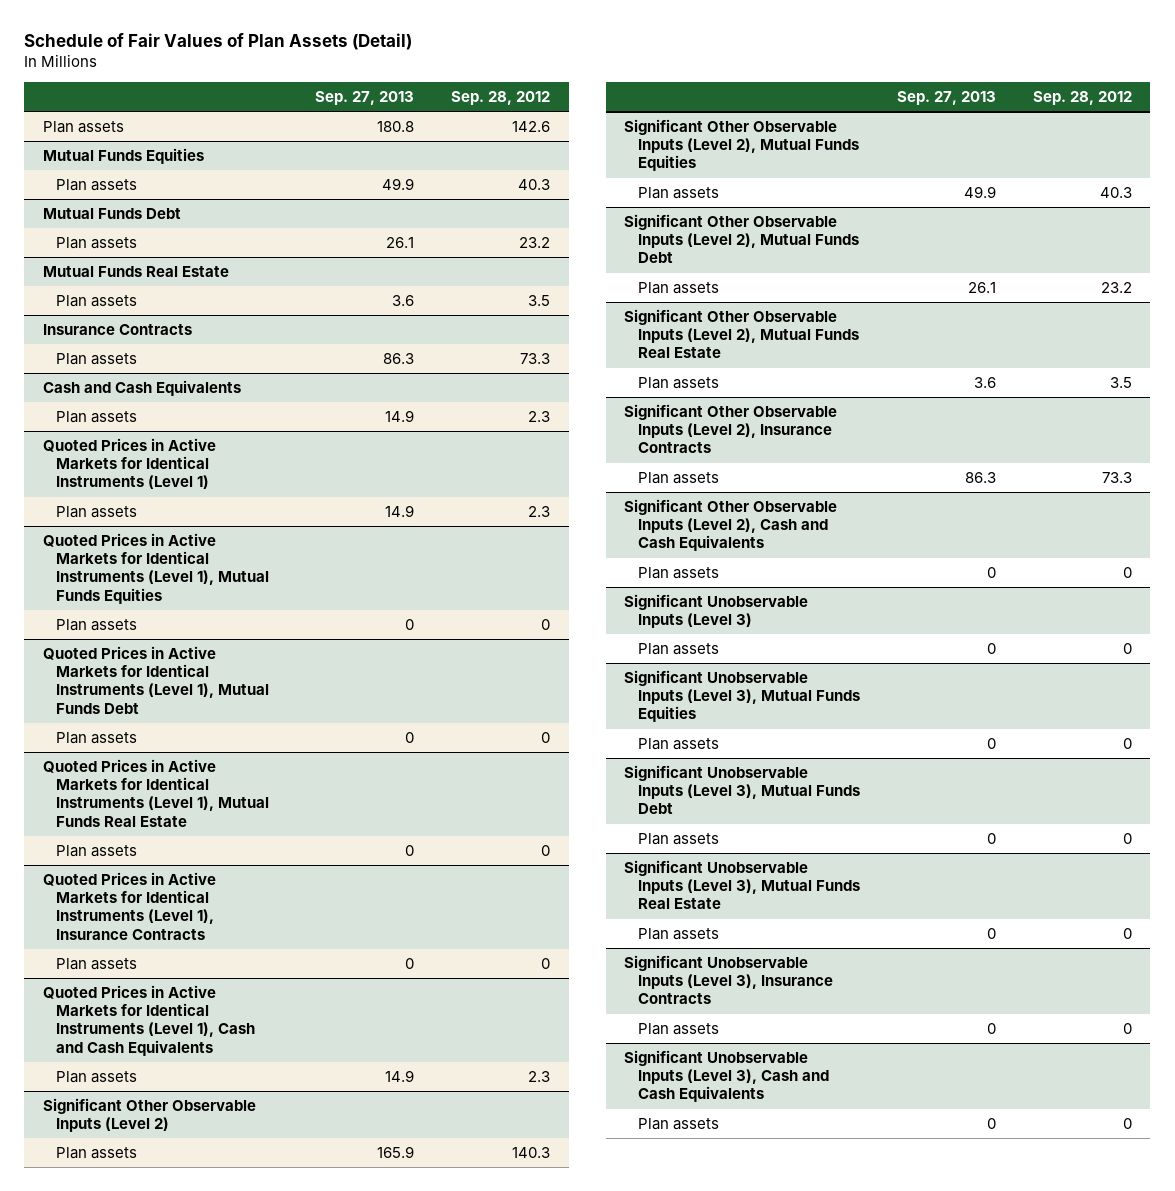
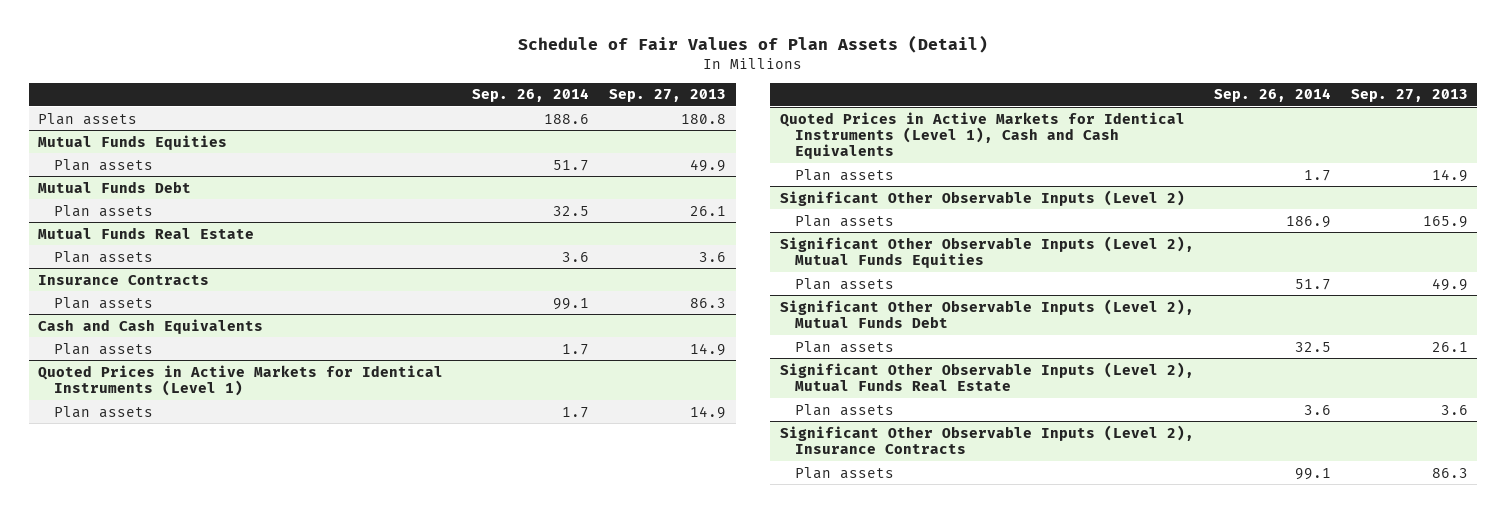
- | Sep. 27, 2013 | Sep. 28, 2012
+ | Sep. 26, 2014 | Sep. 27, 2013
- Quoted Prices in Active Markets for Identical Instruments (Level 1), Mutual Funds Equities
- Plan assets | 0 | 0
- Quoted Prices in Active Markets for Identical Instruments (Level 1), Mutual Funds Debt
- Plan assets | 0 | 0
- Quoted Prices in Active Markets for Identical Instruments (Level 1), Mutual Funds Real Estate
- Plan assets | 0 | 0
- Quoted Prices in Active Markets for Identical Instruments (Level 1), Insurance Contracts
- Plan assets | 0 | 0
- Significant Other Observable Inputs (Level 2), Cash and Cash Equivalents
- Plan assets | 0 | 0
- Significant Unobservable Inputs (Level 3)
- Plan assets | 0 | 0
- Significant Unobservable Inputs (Level 3), Mutual Funds Equities
- Plan assets | 0 | 0
- Significant Unobservable Inputs (Level 3), Mutual Funds Debt
- Plan assets | 0 | 0
- Significant Unobservable Inputs (Level 3), Mutual Funds Real Estate
- Plan assets | 0 | 0
- Significant Unobservable Inputs (Level 3), Insurance Contracts
- Plan assets | 0 | 0
- Significant Unobservable Inputs (Level 3), Cash and Cash Equivalents
- Plan assets | 0 | 0

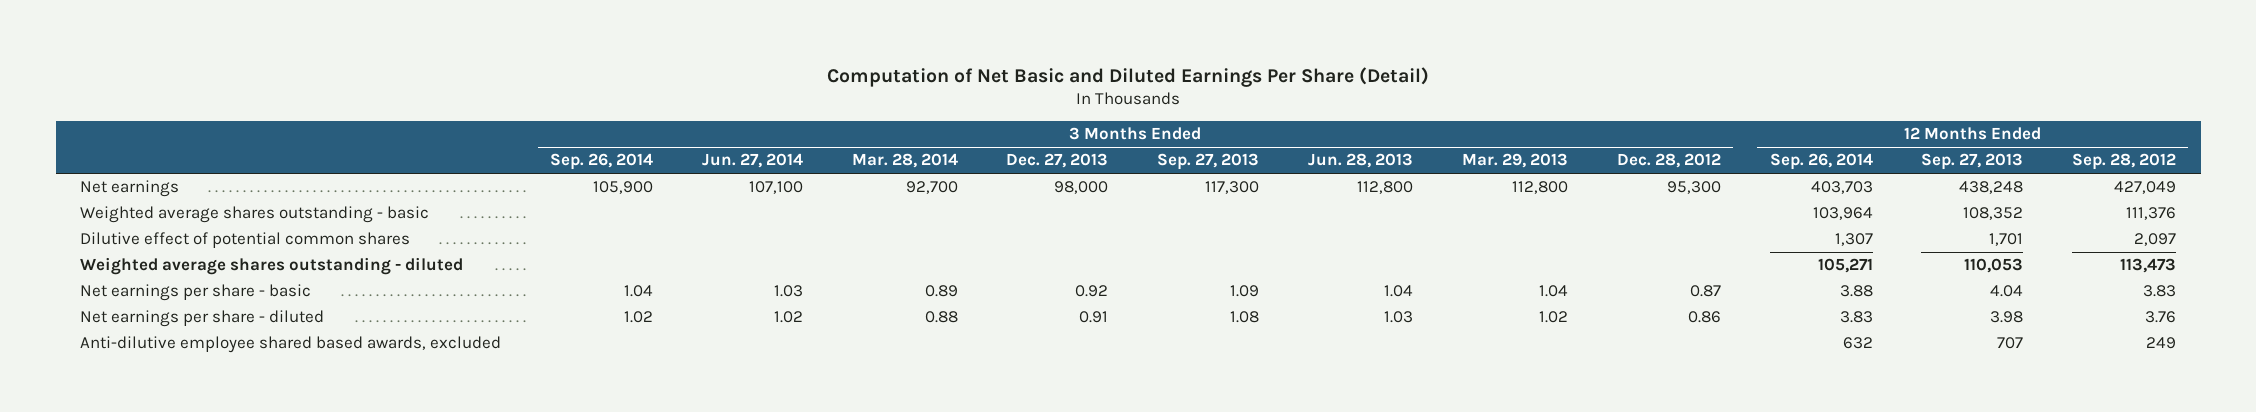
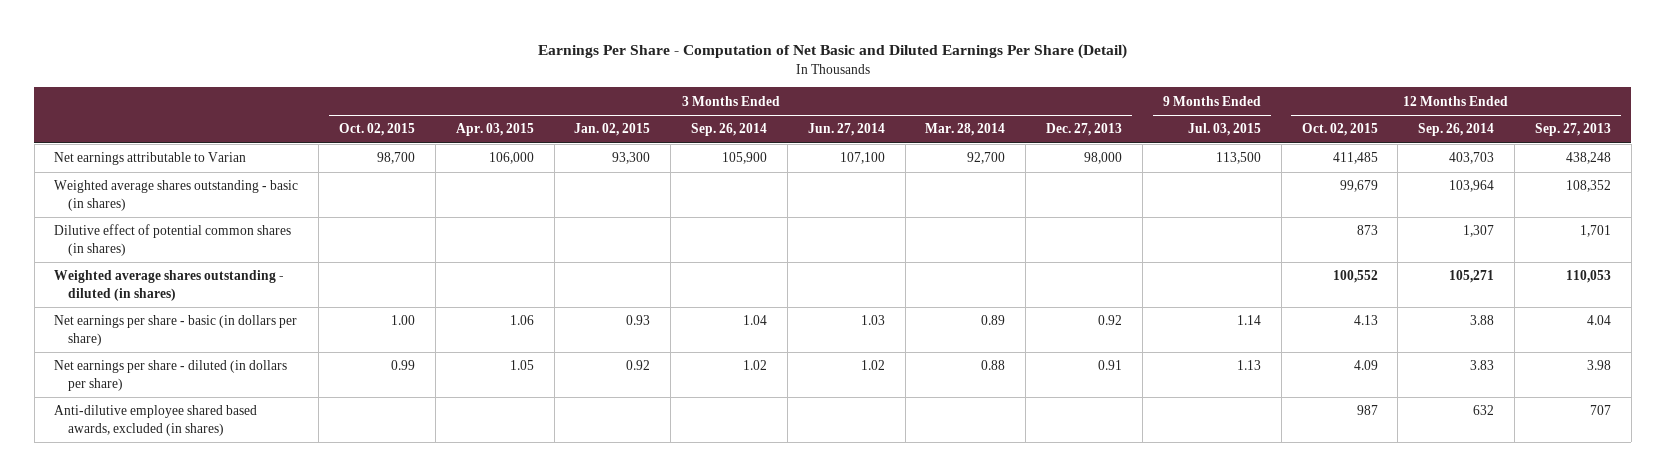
- Computation of Net Basic and Diluted Earnings Per Share (Detail)
+ Earnings Per Share - Computation of Net Basic and Diluted Earnings Per Share (Detail)
- | 3 Months Ended Sep. 26, 2014 | 3 Months Ended Jun. 27, 2014 | 3 Months Ended Mar. 28, 2014 | 3 Months Ended Dec. 27, 2013 | 3 Months Ended Sep. 27, 2013 | 3 Months Ended Jun. 28, 2013 | 3 Months Ended Mar. 29, 2013 | 3 Months Ended Dec. 28, 2012 | 12 Months Ended Sep. 26, 2014 | 12 Months Ended Sep. 27, 2013 | 12 Months Ended Sep. 28, 2012
+ | 3 Months Ended Oct. 02, 2015 | 3 Months Ended Apr. 03, 2015 | 3 Months Ended Jan. 02, 2015 | 3 Months Ended Sep. 26, 2014 | 3 Months Ended Jun. 27, 2014 | 3 Months Ended Mar. 28, 2014 | 3 Months Ended Dec. 27, 2013 | 9 Months Ended Jul. 03, 2015 | 12 Months Ended Oct. 02, 2015 | 12 Months Ended Sep. 26, 2014 | 12 Months Ended Sep. 27, 2013
- Net earnings | 105,900 | 107,100 | 92,700 | 98,000 | 117,300 | 112,800 | 112,800 | 95,300 | 403,703 | 438,248 | 427,049
- Weighted average shares outstanding - basic | | | | | | | | | 103,964 | 108,352 | 111,376
- Dilutive effect of potential common shares | | | | | | | | | 1,307 | 1,701 | 2,097
- Weighted average shares outstanding - diluted | | | | | | | | | 105,271 | 110,053 | 113,473
- Net earnings per share - basic | 1.04 | 1.03 | 0.89 | 0.92 | 1.09 | 1.04 | 1.04 | 0.87 | 3.88 | 4.04 | 3.83
- Net earnings per share - diluted | 1.02 | 1.02 | 0.88 | 0.91 | 1.08 | 1.03 | 1.02 | 0.86 | 3.83 | 3.98 | 3.76
- Anti-dilutive employee shared based awards, excluded | | | | | | | | | 632 | 707 | 249
+ Net earnings attributable to Varian | 98,700 | 106,000 | 93,300 | 105,900 | 107,100 | 92,700 | 98,000 | 113,500 | 411,485 | 403,703 | 438,248
+ Weighted average shares outstanding - basic (in shares) | | | | | | | | | 99,679 | 103,964 | 108,352
+ Dilutive effect of potential common shares (in shares) | | | | | | | | | 873 | 1,307 | 1,701
+ Weighted average shares outstanding - diluted (in shares) | | | | | | | | | 100,552 | 105,271 | 110,053
+ Net earnings per share - basic (in dollars per share) | 1.00 | 1.06 | 0.93 | 1.04 | 1.03 | 0.89 | 0.92 | 1.14 | 4.13 | 3.88 | 4.04
+ Net earnings per share - diluted (in dollars per share) | 0.99 | 1.05 | 0.92 | 1.02 | 1.02 | 0.88 | 0.91 | 1.13 | 4.09 | 3.83 | 3.98
+ Anti-dilutive employee shared based awards, excluded (in shares) | | | | | | | | | 987 | 632 | 707

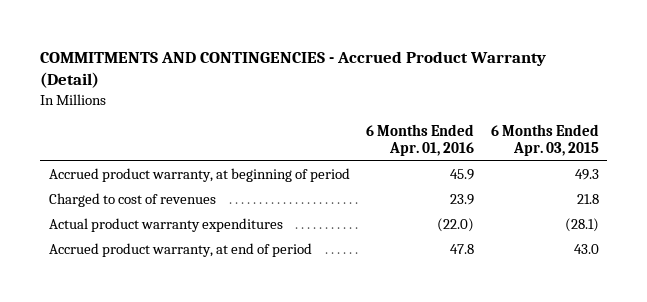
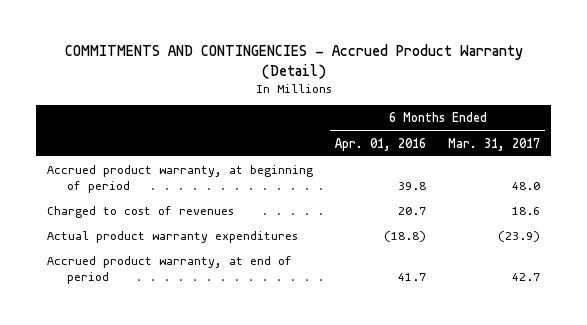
- | 6 Months Ended Apr. 01, 2016 | 6 Months Ended Apr. 03, 2015
+ | 6 Months Ended Apr. 01, 2016 | 6 Months Ended Mar. 31, 2017
- Accrued product warranty, at beginning of period | 45.9 | 49.3
- Charged to cost of revenues | 23.9 | 21.8
- Actual product warranty expenditures | (22.0) | (28.1)
- Accrued product warranty, at end of period | 47.8 | 43.0
+ Accrued product warranty, at beginning of period | 39.8 | 48.0
+ Charged to cost of revenues | 20.7 | 18.6
+ Actual product warranty expenditures | (18.8) | (23.9)
+ Accrued product warranty, at end of period | 41.7 | 42.7

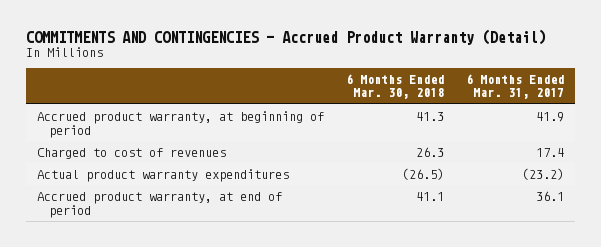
- | 6 Months Ended Apr. 01, 2016 | 6 Months Ended Mar. 31, 2017
+ | 6 Months Ended Mar. 30, 2018 | 6 Months Ended Mar. 31, 2017
- Accrued product warranty, at beginning of period | 39.8 | 48.0
- Charged to cost of revenues | 20.7 | 18.6
- Actual product warranty expenditures | (18.8) | (23.9)
- Accrued product warranty, at end of period | 41.7 | 42.7
+ Accrued product warranty, at beginning of period | 41.3 | 41.9
+ Charged to cost of revenues | 26.3 | 17.4
+ Actual product warranty expenditures | (26.5) | (23.2)
+ Accrued product warranty, at end of period | 41.1 | 36.1

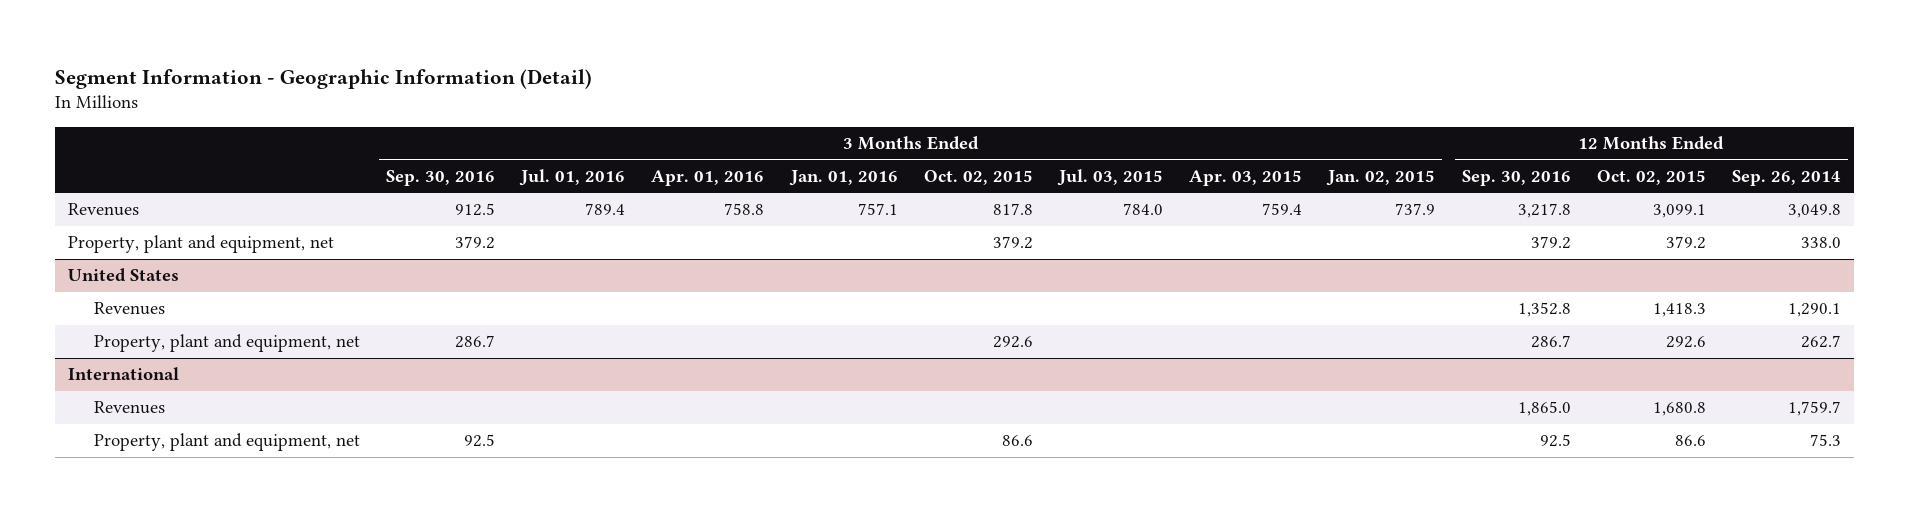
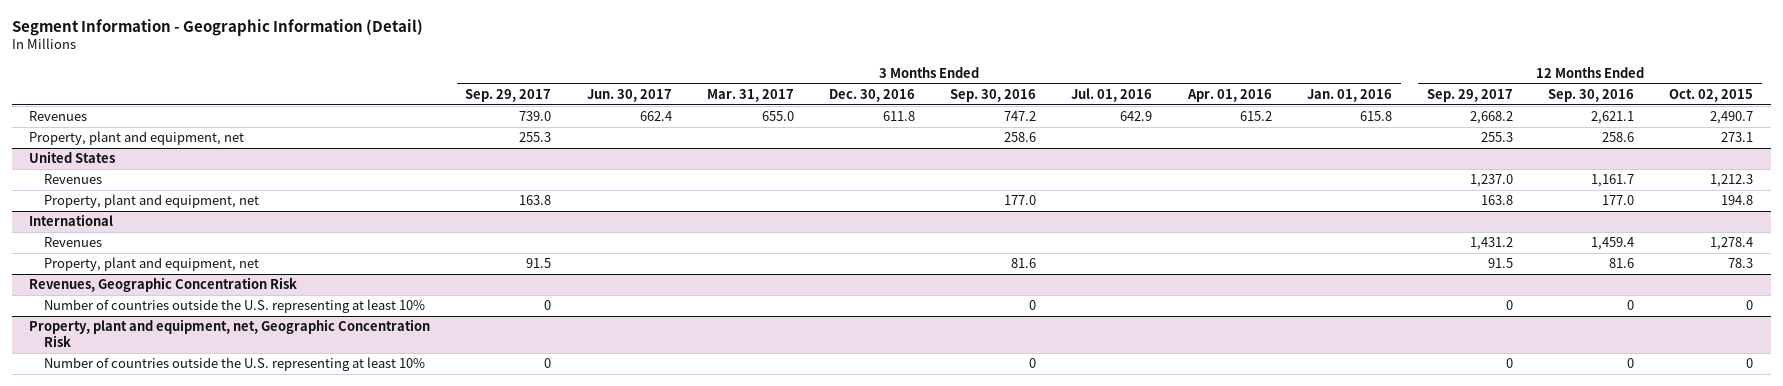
- | 3 Months Ended Sep. 30, 2016 | 3 Months Ended Jul. 01, 2016 | 3 Months Ended Apr. 01, 2016 | 3 Months Ended Jan. 01, 2016 | 3 Months Ended Oct. 02, 2015 | 3 Months Ended Jul. 03, 2015 | 3 Months Ended Apr. 03, 2015 | 3 Months Ended Jan. 02, 2015 | 12 Months Ended Sep. 30, 2016 | 12 Months Ended Oct. 02, 2015 | 12 Months Ended Sep. 26, 2014
+ | 3 Months Ended Sep. 29, 2017 | 3 Months Ended Jun. 30, 2017 | 3 Months Ended Mar. 31, 2017 | 3 Months Ended Dec. 30, 2016 | 3 Months Ended Sep. 30, 2016 | 3 Months Ended Jul. 01, 2016 | 3 Months Ended Apr. 01, 2016 | 3 Months Ended Jan. 01, 2016 | 12 Months Ended Sep. 29, 2017 | 12 Months Ended Sep. 30, 2016 | 12 Months Ended Oct. 02, 2015
- Revenues | 912.5 | 789.4 | 758.8 | 757.1 | 817.8 | 784.0 | 759.4 | 737.9 | 3,217.8 | 3,099.1 | 3,049.8
- Property, plant and equipment, net | 379.2 | | | | 379.2 | | | | 379.2 | 379.2 | 338.0
+ Revenues | 739.0 | 662.4 | 655.0 | 611.8 | 747.2 | 642.9 | 615.2 | 615.8 | 2,668.2 | 2,621.1 | 2,490.7
+ Property, plant and equipment, net | 255.3 | | | | 258.6 | | | | 255.3 | 258.6 | 273.1
@ United States
- Revenues | | | | | | | | | 1,352.8 | 1,418.3 | 1,290.1
- Property, plant and equipment, net | 286.7 | | | | 292.6 | | | | 286.7 | 292.6 | 262.7
+ Revenues | | | | | | | | | 1,237.0 | 1,161.7 | 1,212.3
+ Property, plant and equipment, net | 163.8 | | | | 177.0 | | | | 163.8 | 177.0 | 194.8
@ International
- Revenues | | | | | | | | | 1,865.0 | 1,680.8 | 1,759.7
- Property, plant and equipment, net | 92.5 | | | | 86.6 | | | | 92.5 | 86.6 | 75.3
+ Revenues | | | | | | | | | 1,431.2 | 1,459.4 | 1,278.4
+ Property, plant and equipment, net | 91.5 | | | | 81.6 | | | | 91.5 | 81.6 | 78.3
+ Revenues, Geographic Concentration Risk
+ Number of countries outside the U.S. representing at least 10% | 0 | | | | 0 | | | | 0 | 0 | 0
+ Property, plant and equipment, net, Geographic Concentration Risk
+ Number of countries outside the U.S. representing at least 10% | 0 | | | | 0 | | | | 0 | 0 | 0

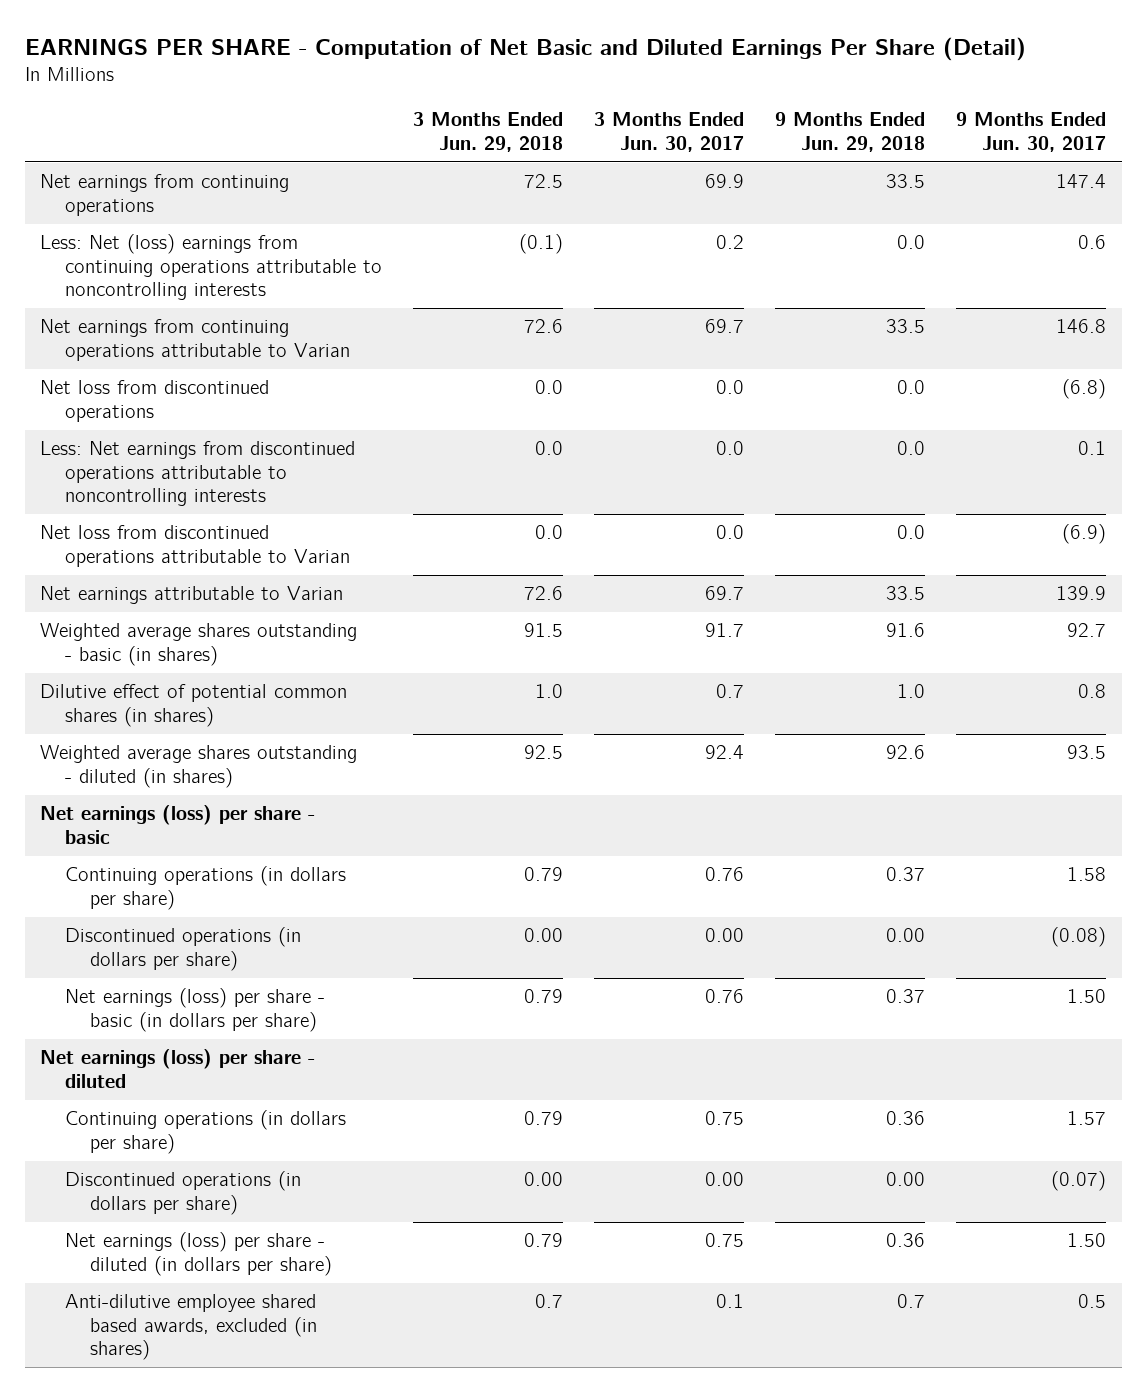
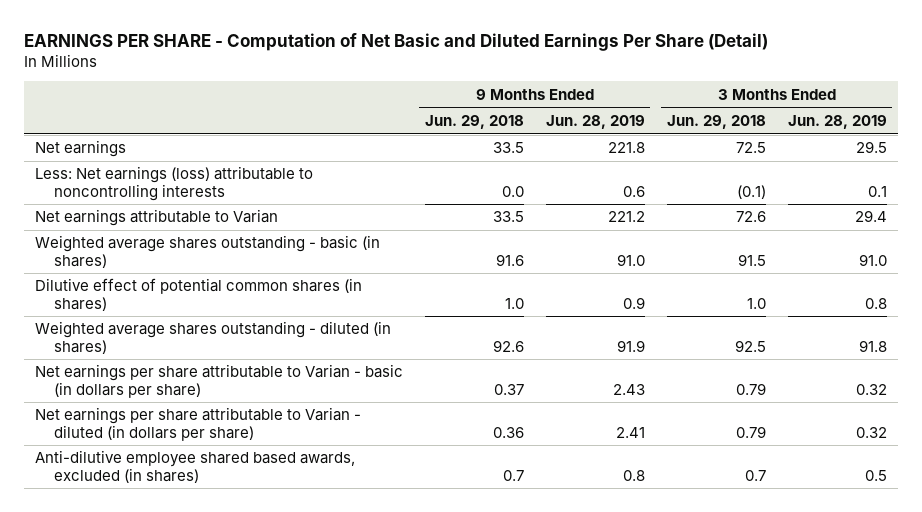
- | 3 Months Ended Jun. 29, 2018 | 3 Months Ended Jun. 30, 2017 | 9 Months Ended Jun. 29, 2018 | 9 Months Ended Jun. 30, 2017
+ | 9 Months Ended Jun. 29, 2018 | 9 Months Ended Jun. 28, 2019 | 3 Months Ended Jun. 29, 2018 | 3 Months Ended Jun. 28, 2019
- Net earnings from continuing operations | 72.5 | 69.9 | 33.5 | 147.4
- Less: Net (loss) earnings from continuing operations attributable to noncontrolling interests | (0.1) | 0.2 | 0.0 | 0.6
- Net earnings from continuing operations attributable to Varian | 72.6 | 69.7 | 33.5 | 146.8
- Net loss from discontinued operations | 0.0 | 0.0 | 0.0 | (6.8)
- Less: Net earnings from discontinued operations attributable to noncontrolling interests | 0.0 | 0.0 | 0.0 | 0.1
- Net loss from discontinued operations attributable to Varian | 0.0 | 0.0 | 0.0 | (6.9)
+ Net earnings | 33.5 | 221.8 | 72.5 | 29.5
+ Less: Net earnings (loss) attributable to noncontrolling interests | 0.0 | 0.6 | (0.1) | 0.1
- Net earnings (loss) per share - basic
- Continuing operations (in dollars per share) | 0.79 | 0.76 | 0.37 | 1.58
- Discontinued operations (in dollars per share) | 0.00 | 0.00 | 0.00 | (0.08)
- Net earnings (loss) per share - basic (in dollars per share) | 0.79 | 0.76 | 0.37 | 1.50
- Net earnings (loss) per share - diluted
- Continuing operations (in dollars per share) | 0.79 | 0.75 | 0.36 | 1.57
- Discontinued operations (in dollars per share) | 0.00 | 0.00 | 0.00 | (0.07)
- Net earnings (loss) per share - diluted (in dollars per share) | 0.79 | 0.75 | 0.36 | 1.50
+ Net earnings per share attributable to Varian - basic (in dollars per share) | 0.37 | 2.43 | 0.79 | 0.32
+ Net earnings per share attributable to Varian - diluted (in dollars per share) | 0.36 | 2.41 | 0.79 | 0.32

